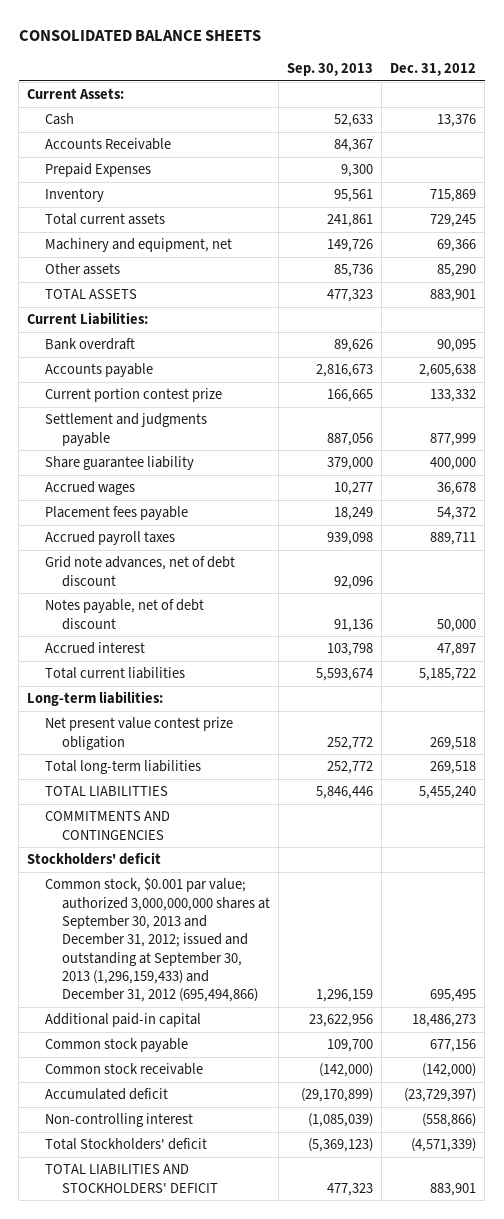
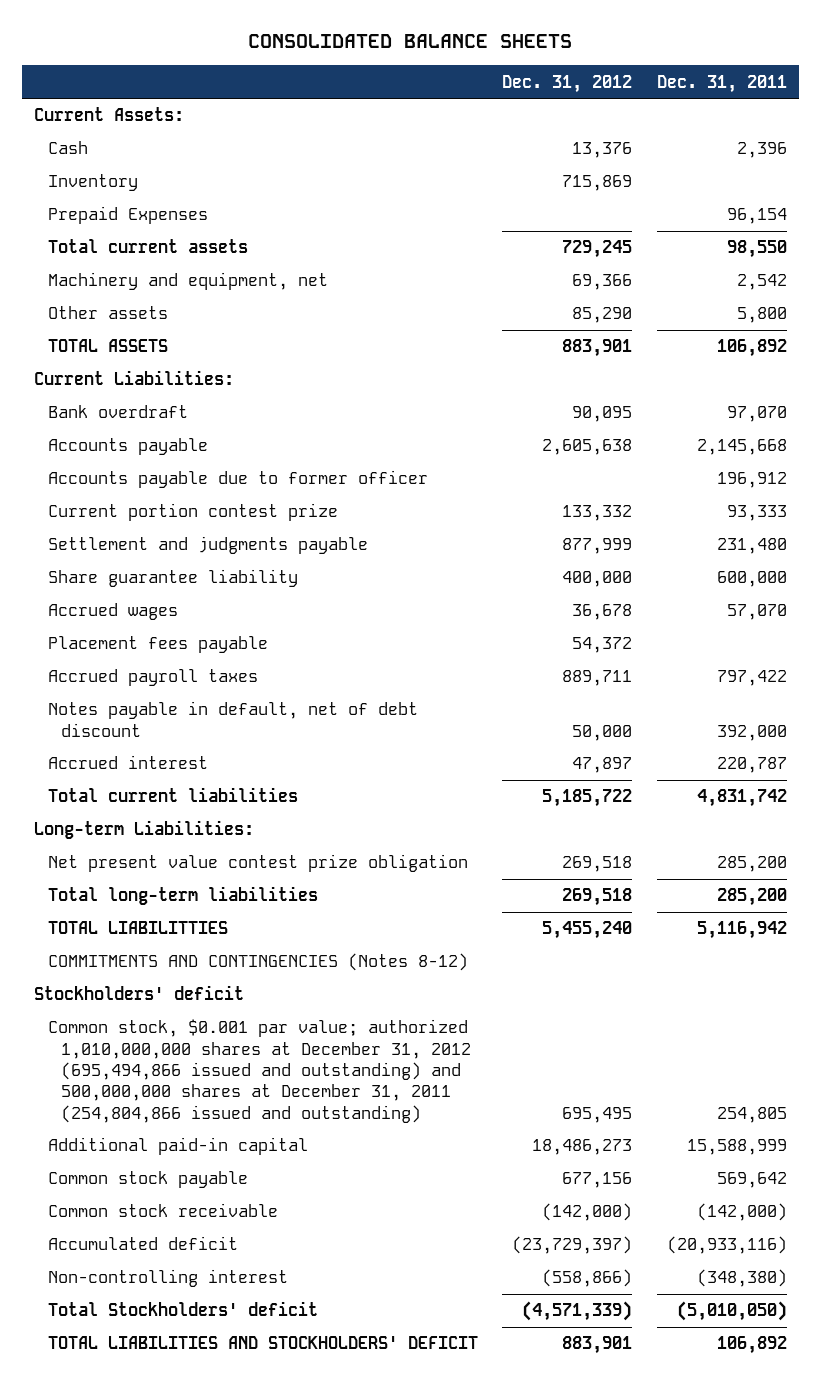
- | Sep. 30, 2013 | Dec. 31, 2012
+ | Dec. 31, 2012 | Dec. 31, 2011
- Accounts Receivable | 84,367 |
moved down: Prepaid Expenses | | 96,154
+ Accounts payable due to former officer | | 196,912
- Grid note advances, net of debt discount | 92,096 |
- Notes payable, net of debt discount | 91,136 | 50,000
+ Notes payable in default, net of debt discount | 50,000 | 392,000
- Long-term liabilities:
+ Long-term Liabilities:
- COMMITMENTS AND CONTINGENCIES
+ COMMITMENTS AND CONTINGENCIES (Notes 8-12)
- Common stock, $0.001 par value; authorized 3,000,000,000 shares at September 30, 2013 and December 31, 2012; issued and outstanding at September 30, 2013 (1,296,159,433) and December 31, 2012 (695,494,866) | 1,296,159 | 695,495
+ Common stock, $0.001 par value; authorized 1,010,000,000 shares at December 31, 2012 (695,494,866 issued and outstanding) and 500,000,000 shares at December 31, 2011 (254,804,866 issued and outstanding) | 695,495 | 254,805

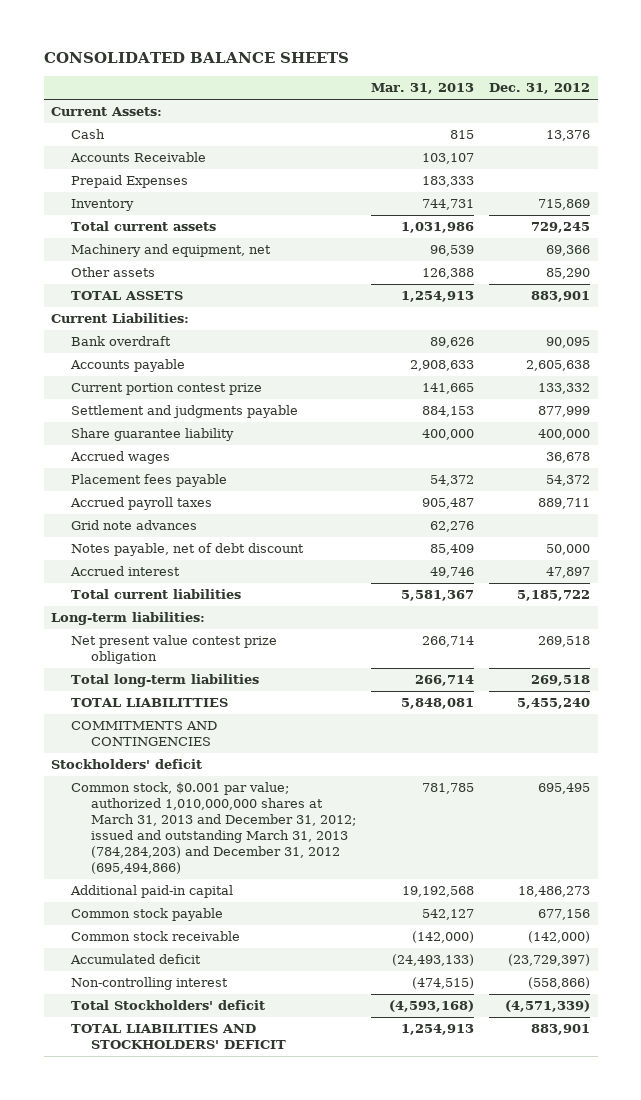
- | Dec. 31, 2012 | Dec. 31, 2011
+ | Mar. 31, 2013 | Dec. 31, 2012
+ Accounts Receivable | 103,107 |
moved down: Inventory | 744,731 | 715,869
- Accounts payable due to former officer | | 196,912
- Notes payable in default, net of debt discount | 50,000 | 392,000
+ Grid note advances | 62,276 |
+ Notes payable, net of debt discount | 85,409 | 50,000
- Long-term Liabilities:
+ Long-term liabilities:
- COMMITMENTS AND CONTINGENCIES (Notes 8-12)
+ COMMITMENTS AND CONTINGENCIES
- Common stock, $0.001 par value; authorized 1,010,000,000 shares at December 31, 2012 (695,494,866 issued and outstanding) and 500,000,000 shares at December 31, 2011 (254,804,866 issued and outstanding) | 695,495 | 254,805
+ Common stock, $0.001 par value; authorized 1,010,000,000 shares at March 31, 2013 and December 31, 2012; issued and outstanding March 31, 2013 (784,284,203) and December 31, 2012 (695,494,866) | 781,785 | 695,495

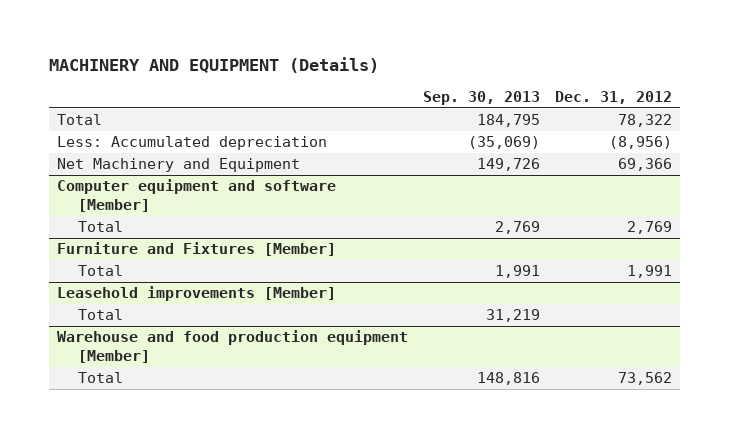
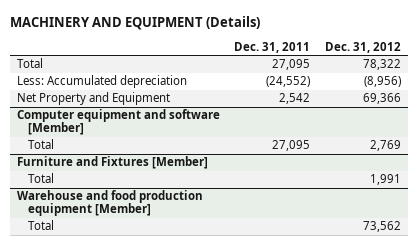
- | Sep. 30, 2013 | Dec. 31, 2012
+ | Dec. 31, 2011 | Dec. 31, 2012
- Net Machinery and Equipment | 149,726 | 69,366
+ Net Property and Equipment | 2,542 | 69,366
- Leasehold improvements [Member]
- Total | 31,219 |

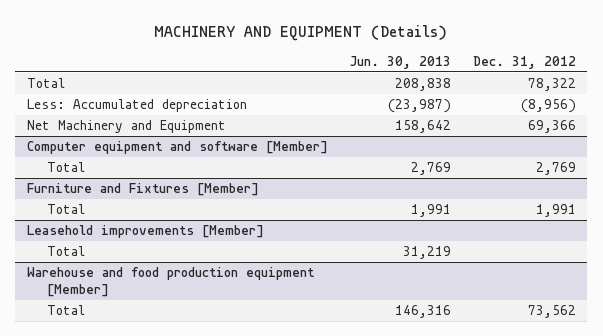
- | Dec. 31, 2011 | Dec. 31, 2012
+ | Jun. 30, 2013 | Dec. 31, 2012
- Net Property and Equipment | 2,542 | 69,366
+ Net Machinery and Equipment | 158,642 | 69,366
+ Leasehold improvements [Member]
+ Total | 31,219 |

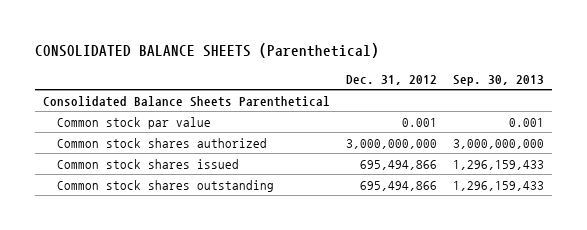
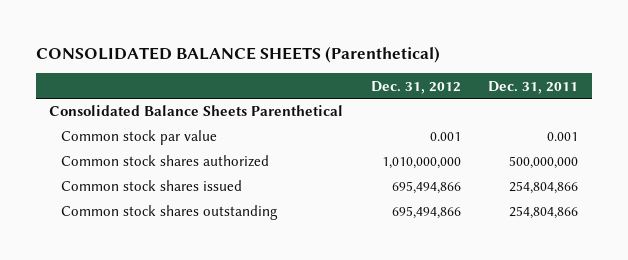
- | Dec. 31, 2012 | Sep. 30, 2013
+ | Dec. 31, 2012 | Dec. 31, 2011
- Common stock shares authorized | 3,000,000,000 | 3,000,000,000
+ Common stock shares authorized | 1,010,000,000 | 500,000,000

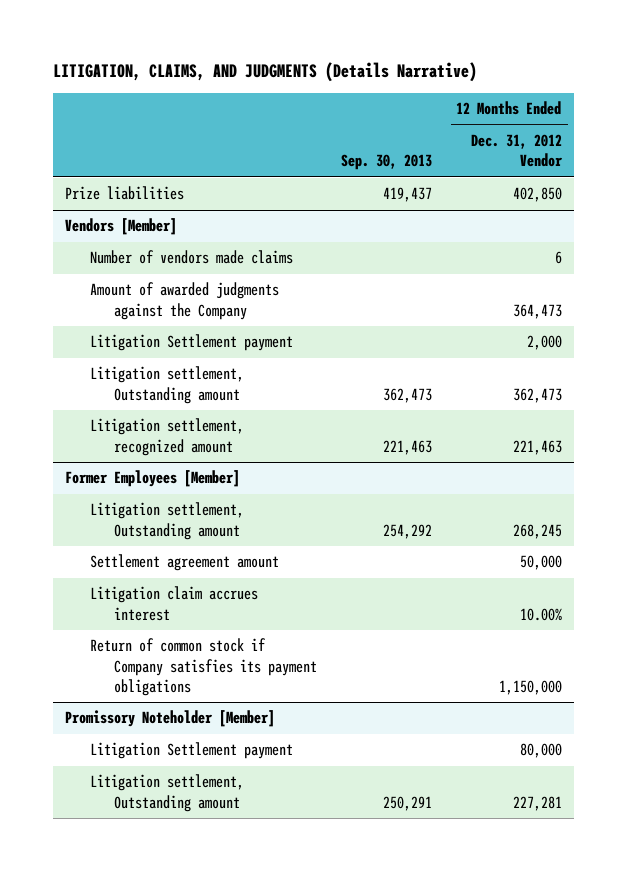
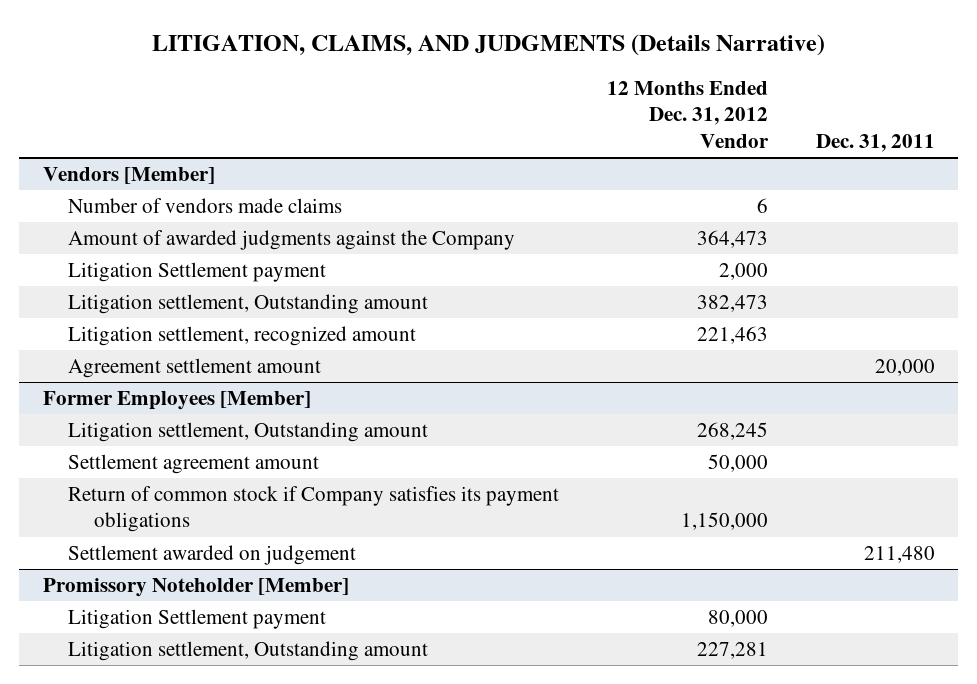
- | Sep. 30, 2013 | 12 Months Ended Dec. 31, 2012 Vendor
+ | 12 Months Ended Dec. 31, 2012 Vendor | Dec. 31, 2011
- Prize liabilities | 419,437 | 402,850
@ Vendors [Member]
- Litigation settlement, Outstanding amount | 362,473 | 362,473
+ Litigation settlement, Outstanding amount | 382,473 |
+ Agreement settlement amount | | 20,000
@ Former Employees [Member]
- Litigation claim accrues interest | | 10.00%
+ Settlement awarded on judgement | | 211,480

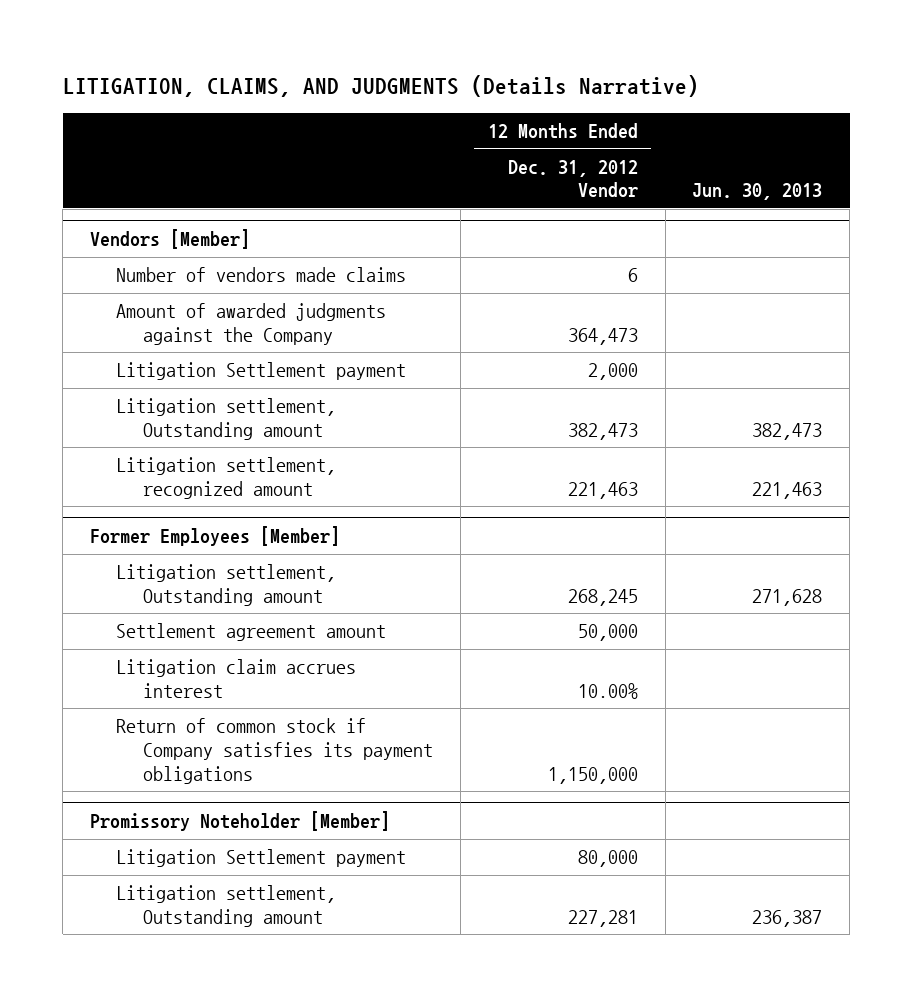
- | 12 Months Ended Dec. 31, 2012 Vendor | Dec. 31, 2011
+ | 12 Months Ended Dec. 31, 2012 Vendor | Jun. 30, 2013
@ Vendors [Member]
- Agreement settlement amount | | 20,000
@ Former Employees [Member]
+ Litigation claim accrues interest | 10.00% |
- Settlement awarded on judgement | | 211,480

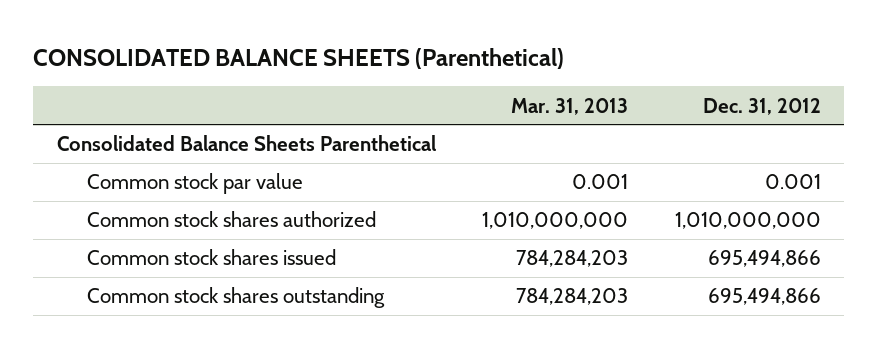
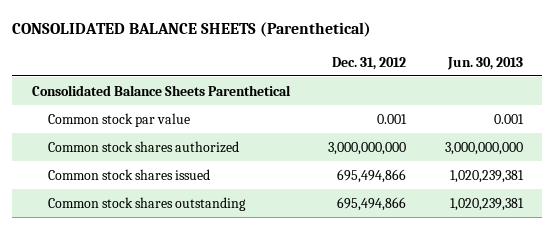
- | Mar. 31, 2013 | Dec. 31, 2012
+ | Dec. 31, 2012 | Jun. 30, 2013
- Common stock shares authorized | 1,010,000,000 | 1,010,000,000
+ Common stock shares authorized | 3,000,000,000 | 3,000,000,000

